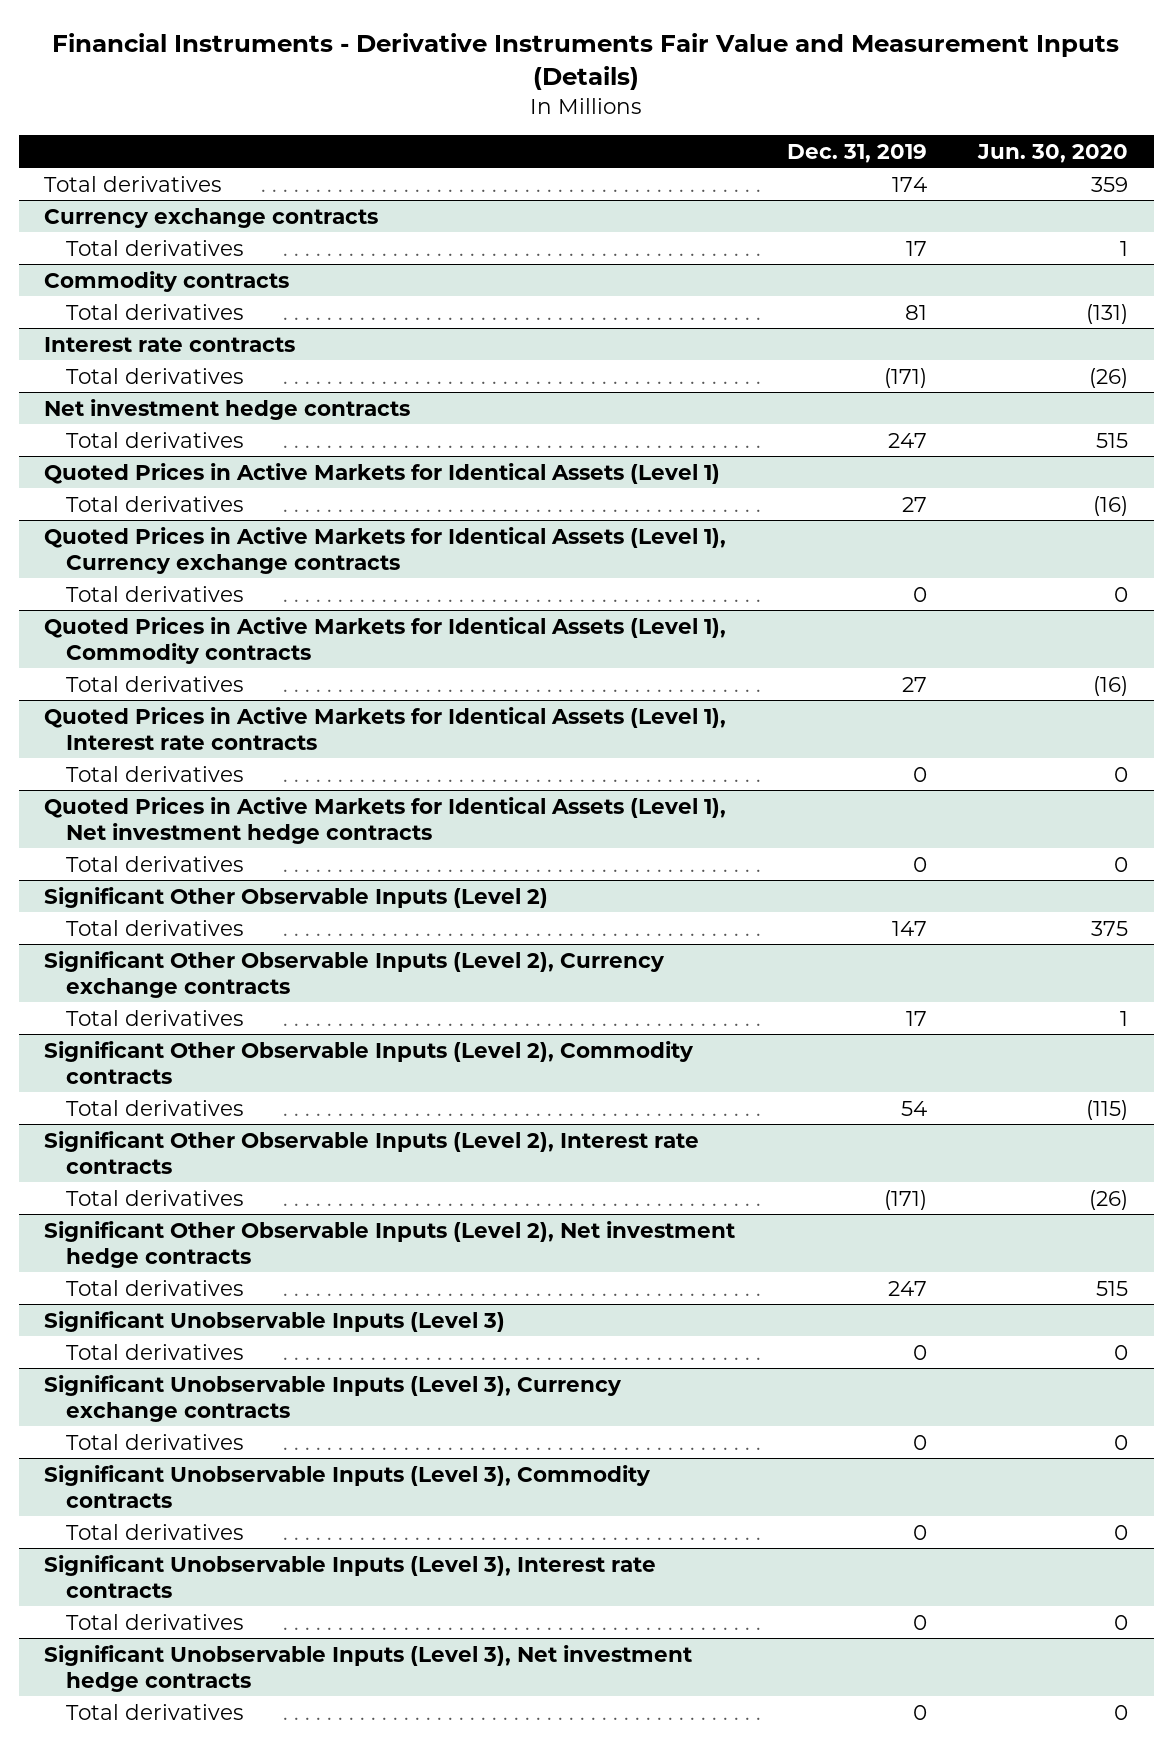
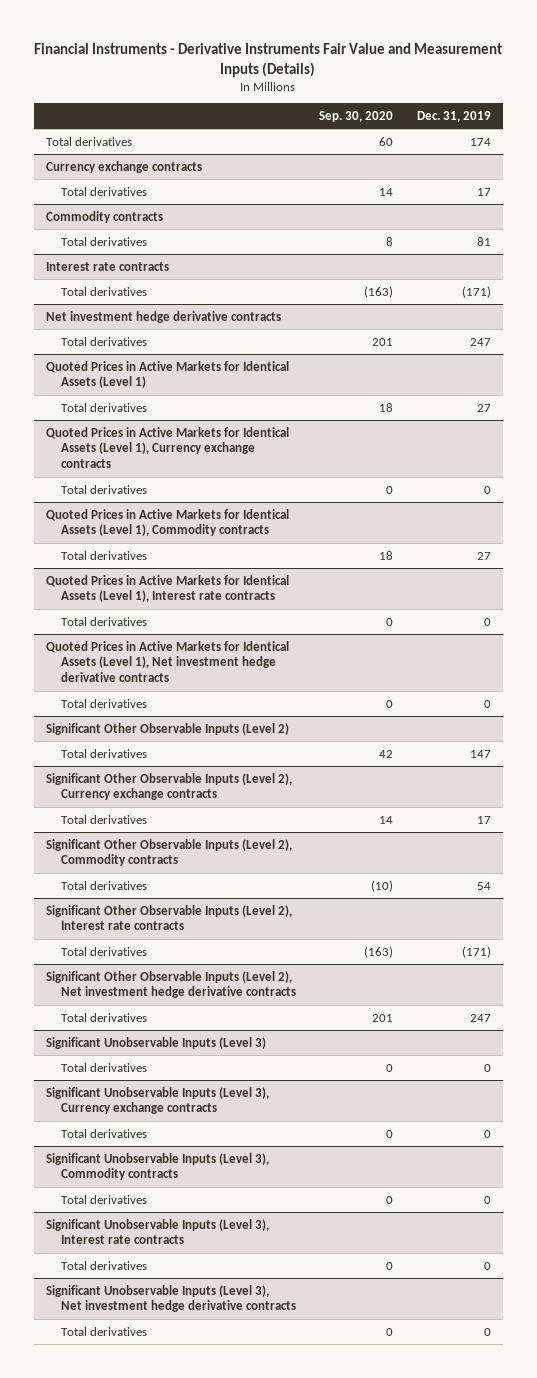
- | Dec. 31, 2019 | Jun. 30, 2020
+ | Sep. 30, 2020 | Dec. 31, 2019
- Net investment hedge contracts
+ Net investment hedge derivative contracts
- Quoted Prices in Active Markets for Identical Assets (Level 1), Net investment hedge contracts
+ Quoted Prices in Active Markets for Identical Assets (Level 1), Net investment hedge derivative contracts
- Significant Other Observable Inputs (Level 2), Net investment hedge contracts
+ Significant Other Observable Inputs (Level 2), Net investment hedge derivative contracts
- Significant Unobservable Inputs (Level 3), Net investment hedge contracts
+ Significant Unobservable Inputs (Level 3), Net investment hedge derivative contracts

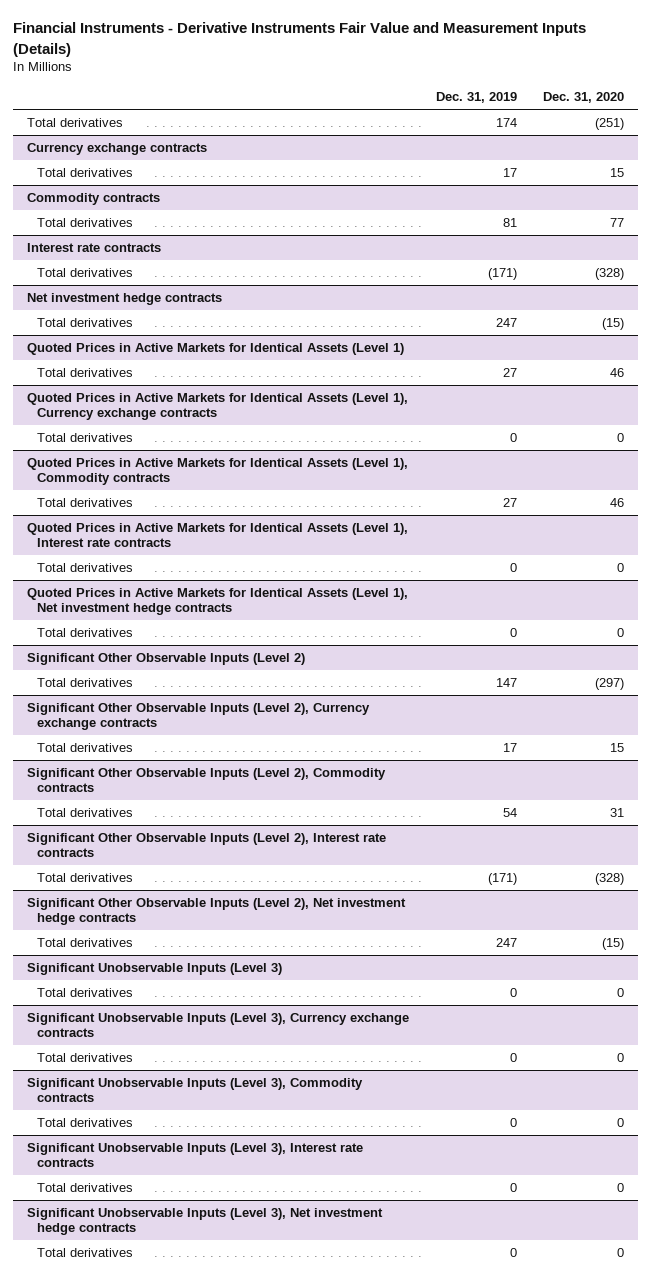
- | Sep. 30, 2020 | Dec. 31, 2019
+ | Dec. 31, 2019 | Dec. 31, 2020
- Net investment hedge derivative contracts
+ Net investment hedge contracts
- Quoted Prices in Active Markets for Identical Assets (Level 1), Net investment hedge derivative contracts
+ Quoted Prices in Active Markets for Identical Assets (Level 1), Net investment hedge contracts
- Significant Other Observable Inputs (Level 2), Net investment hedge derivative contracts
+ Significant Other Observable Inputs (Level 2), Net investment hedge contracts
- Significant Unobservable Inputs (Level 3), Net investment hedge derivative contracts
+ Significant Unobservable Inputs (Level 3), Net investment hedge contracts

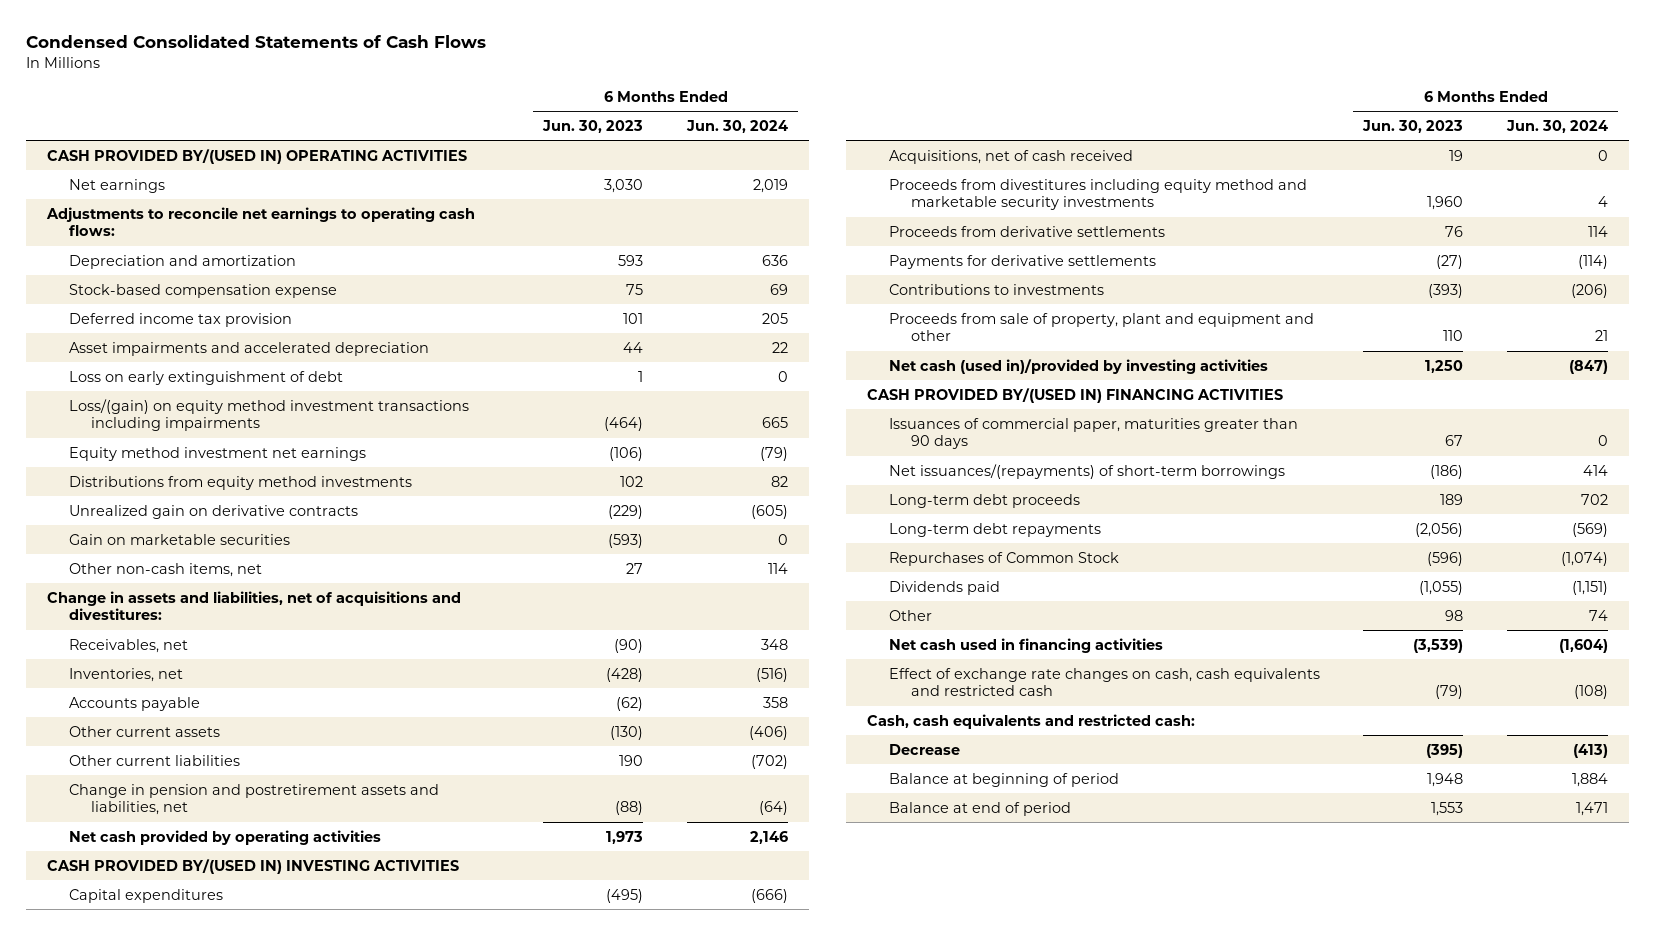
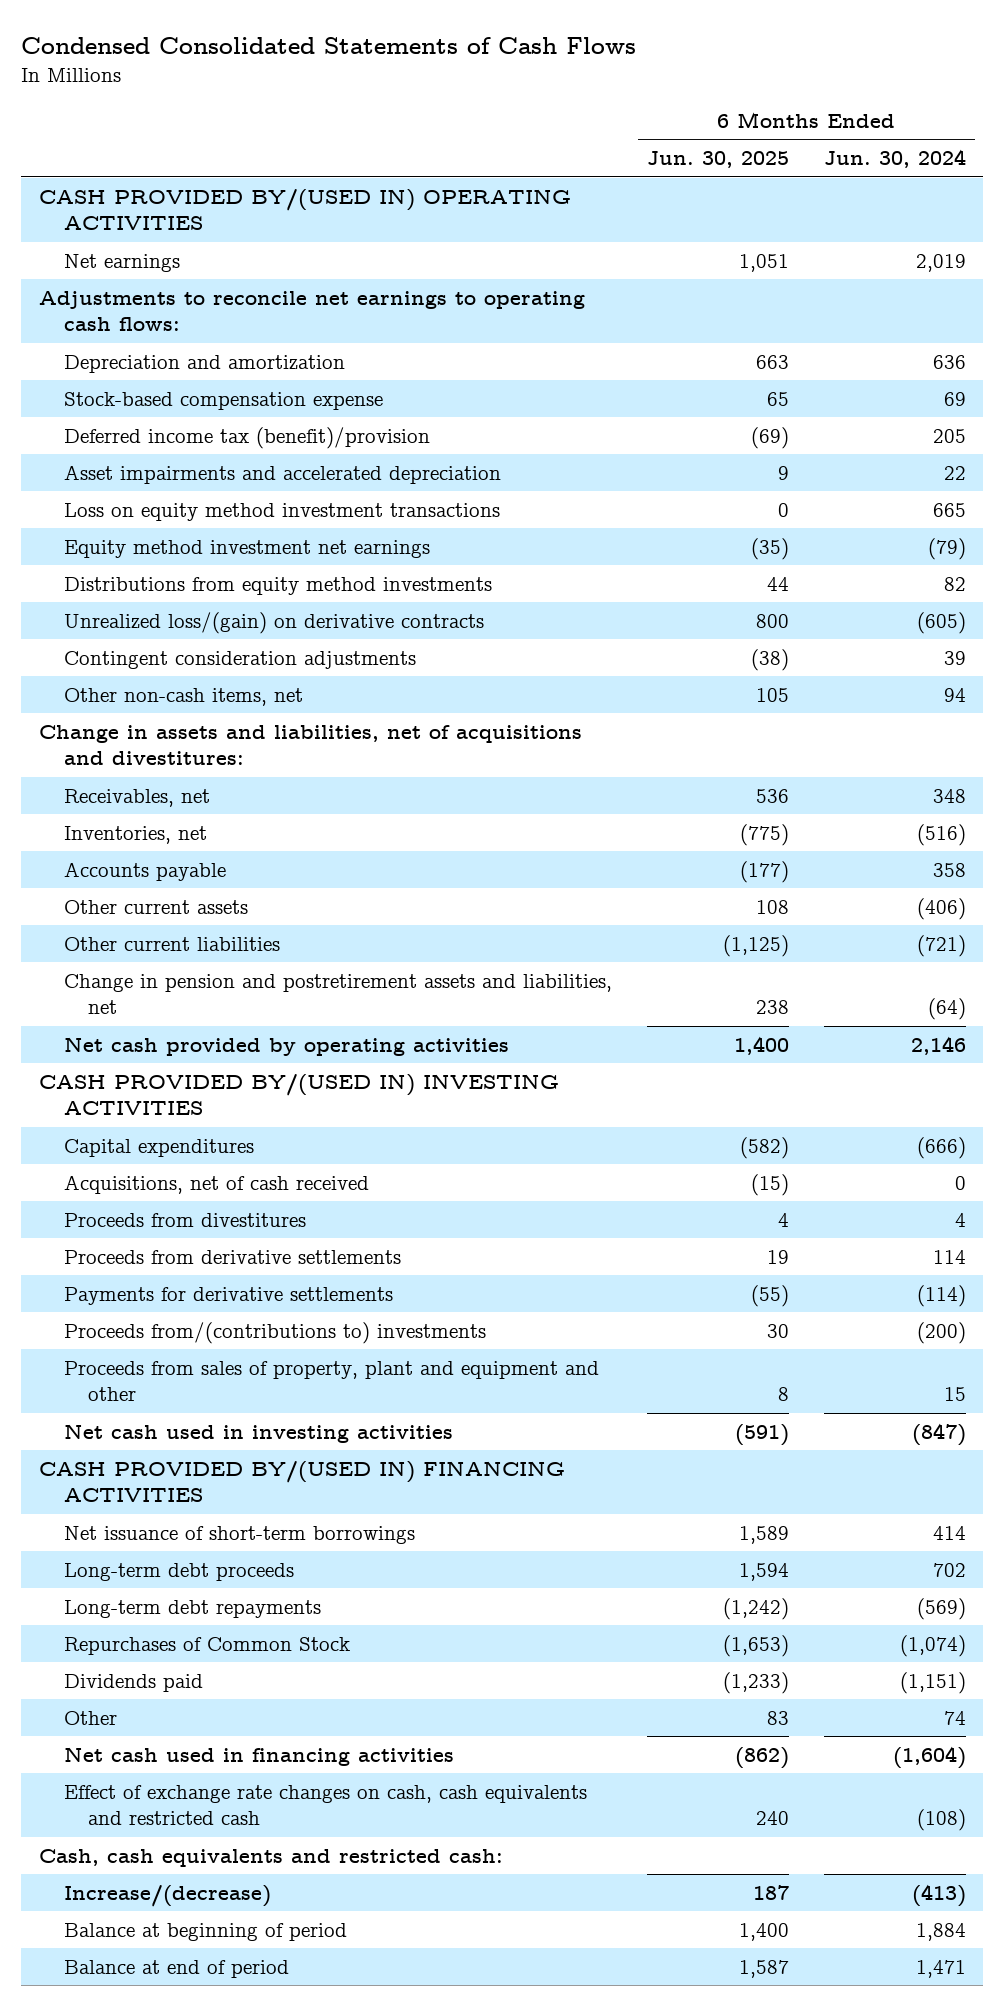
- | 6 Months Ended Jun. 30, 2023 | 6 Months Ended Jun. 30, 2024
+ | 6 Months Ended Jun. 30, 2025 | 6 Months Ended Jun. 30, 2024
- Deferred income tax provision | 101 | 205
+ Deferred income tax (benefit)/provision | (69) | 205
- Loss on early extinguishment of debt | 1 | 0
- Loss/(gain) on equity method investment transactions including impairments | (464) | 665
+ Loss on equity method investment transactions | 0 | 665
- Unrealized gain on derivative contracts | (229) | (605)
- Gain on marketable securities | (593) | 0
- Other non-cash items, net | 27 | 114
+ Unrealized loss/(gain) on derivative contracts | 800 | (605)
+ Contingent consideration adjustments | (38) | 39
+ Other non-cash items, net | 105 | 94
- Other current liabilities | 190 | (702)
+ Other current liabilities | (1,125) | (721)
- Proceeds from divestitures including equity method and marketable security investments | 1,960 | 4
+ Proceeds from divestitures | 4 | 4
- Contributions to investments | (393) | (206)
- Proceeds from sale of property, plant and equipment and other | 110 | 21
- Net cash (used in)/provided by investing activities | 1,250 | (847)
+ Proceeds from/(contributions to) investments | 30 | (200)
+ Proceeds from sales of property, plant and equipment and other | 8 | 15
+ Net cash used in investing activities | (591) | (847)
- Issuances of commercial paper, maturities greater than 90 days | 67 | 0
- Net issuances/(repayments) of short-term borrowings | (186) | 414
+ Net issuance of short-term borrowings | 1,589 | 414
- Decrease | (395) | (413)
+ Increase/(decrease) | 187 | (413)

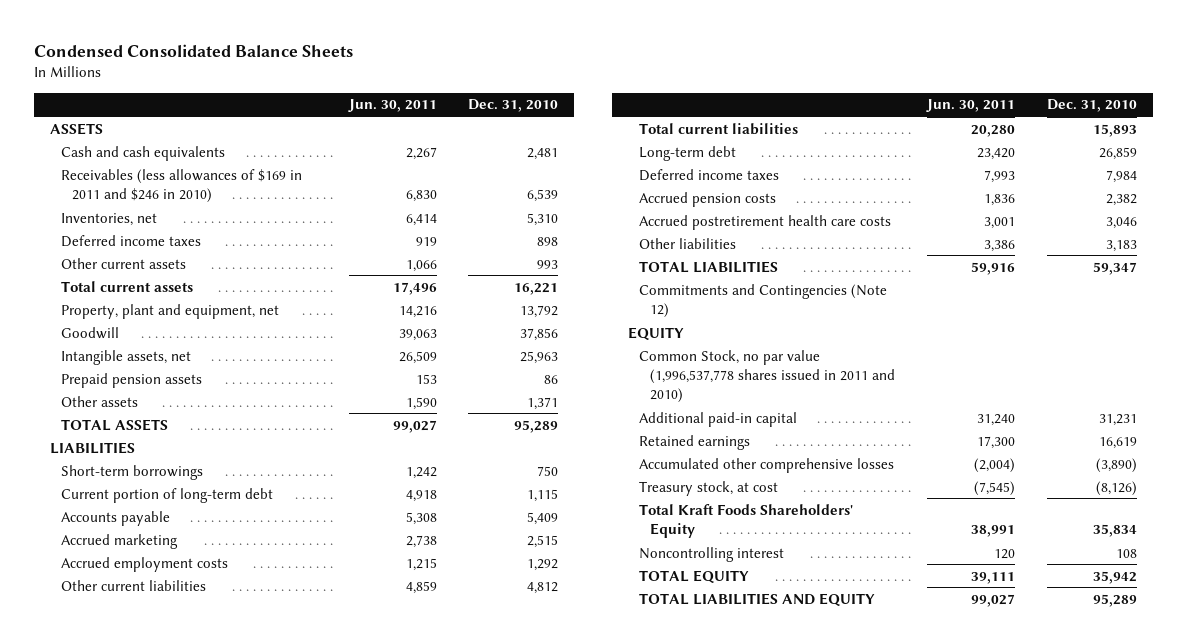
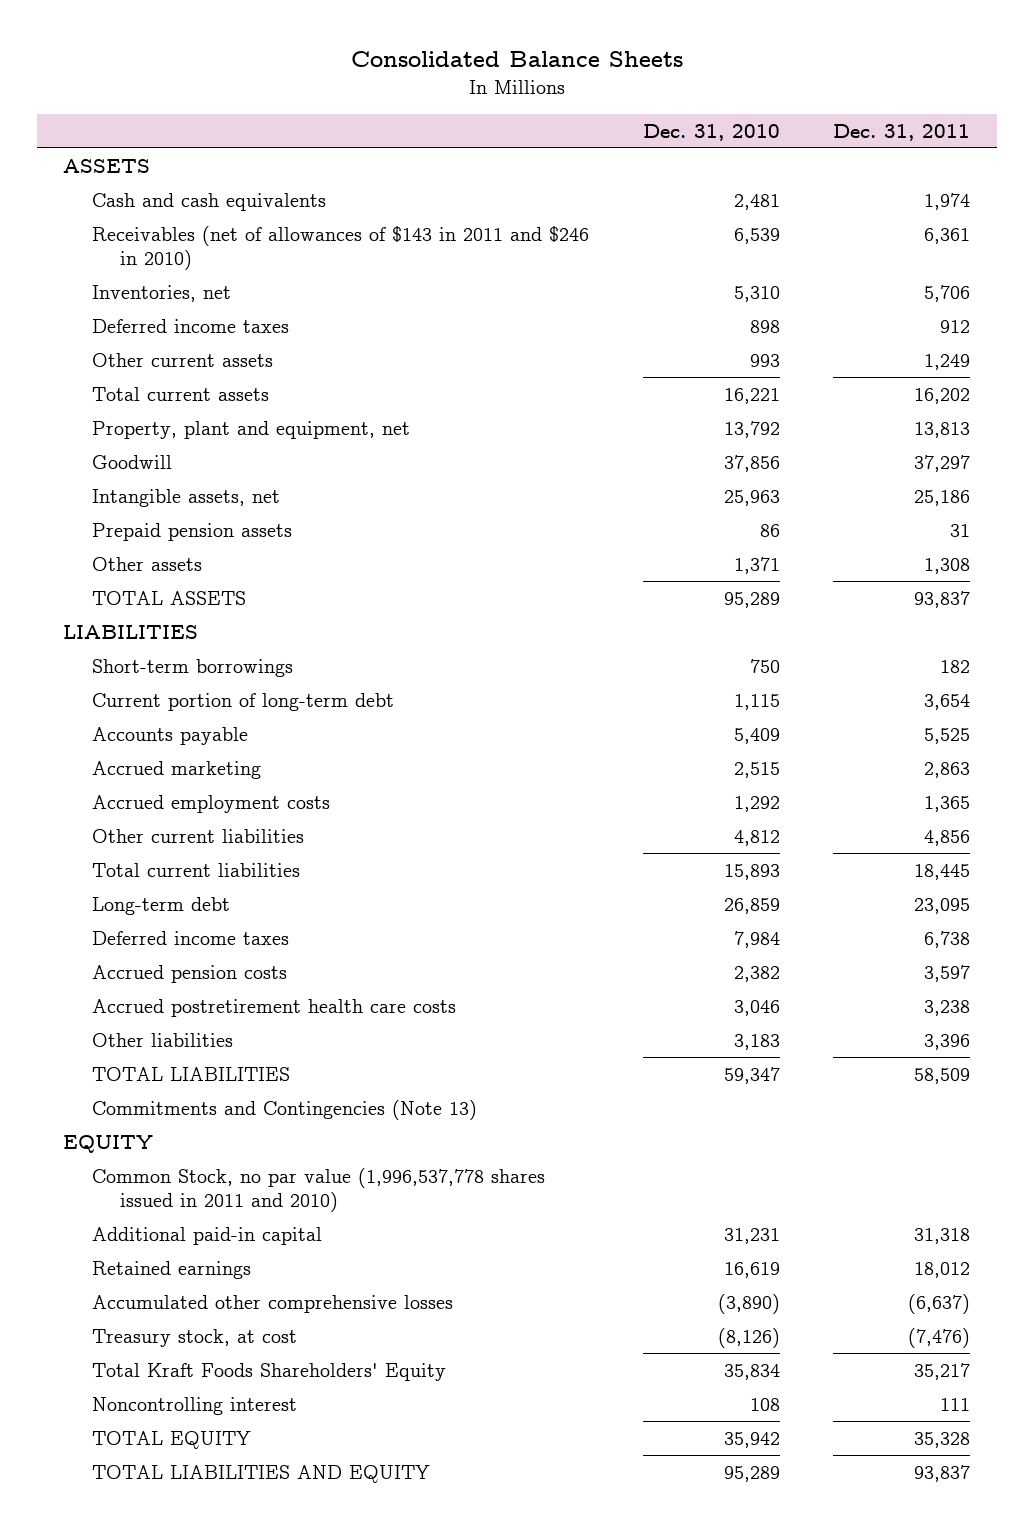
- Condensed Consolidated Balance Sheets
+ Consolidated Balance Sheets
- | Jun. 30, 2011 | Dec. 31, 2010
+ | Dec. 31, 2010 | Dec. 31, 2011
- Receivables (less allowances of $169 in 2011 and $246 in 2010) | 6,830 | 6,539
+ Receivables (net of allowances of $143 in 2011 and $246 in 2010) | 6,539 | 6,361
- Commitments and Contingencies (Note 12)
+ Commitments and Contingencies (Note 13)

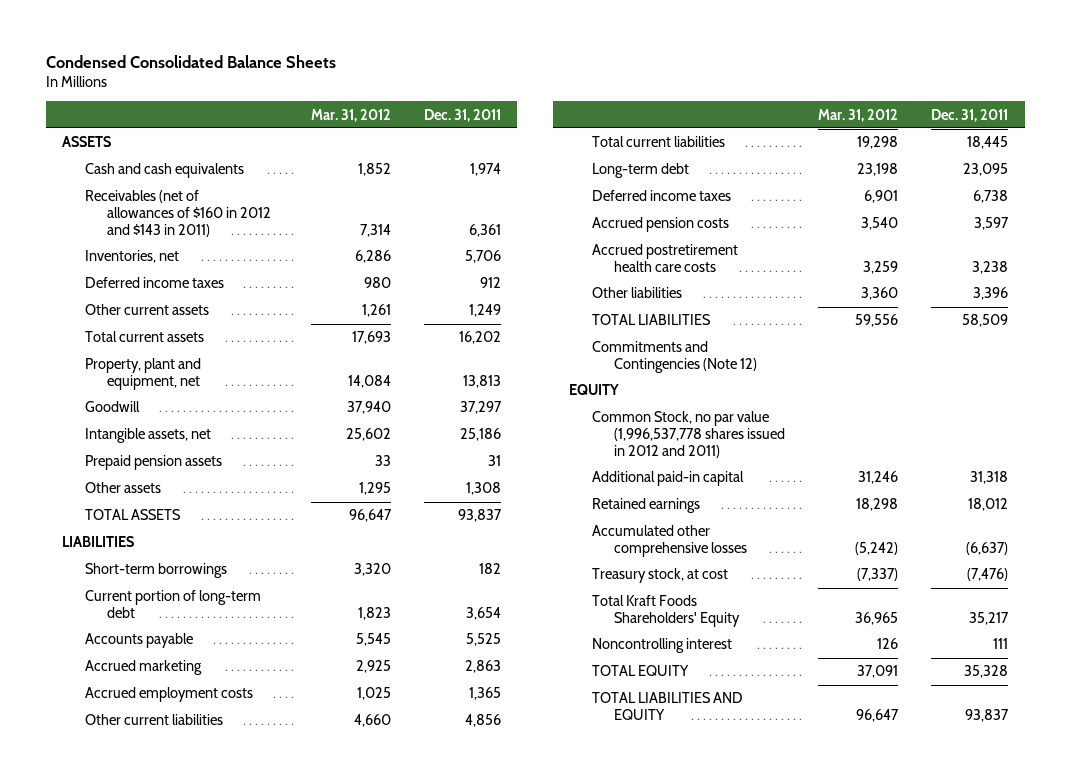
- Consolidated Balance Sheets
+ Condensed Consolidated Balance Sheets
- | Dec. 31, 2010 | Dec. 31, 2011
+ | Mar. 31, 2012 | Dec. 31, 2011
- Receivables (net of allowances of $143 in 2011 and $246 in 2010) | 6,539 | 6,361
+ Receivables (net of allowances of $160 in 2012 and $143 in 2011) | 7,314 | 6,361
- Commitments and Contingencies (Note 13)
+ Commitments and Contingencies (Note 12)
- Common Stock, no par value (1,996,537,778 shares issued in 2011 and 2010)
+ Common Stock, no par value (1,996,537,778 shares issued in 2012 and 2011)

